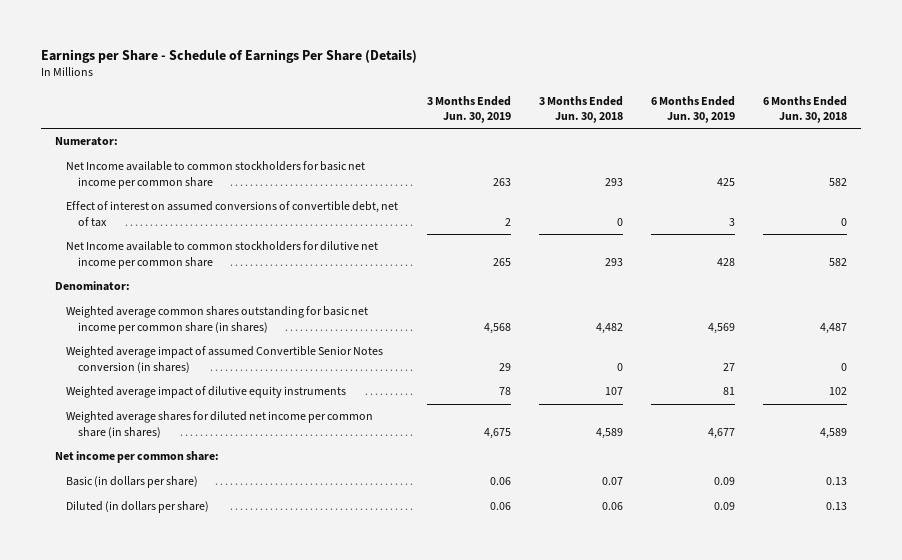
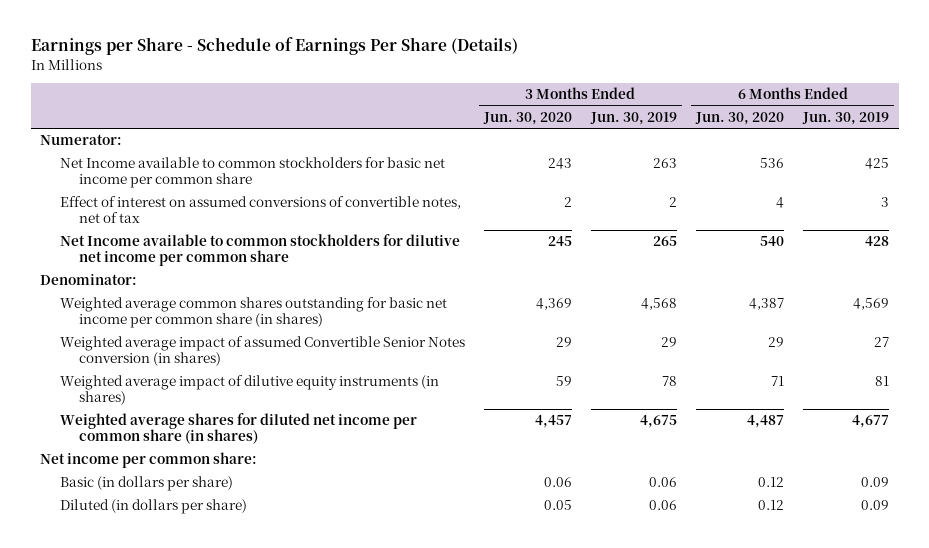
- | 3 Months Ended Jun. 30, 2019 | 3 Months Ended Jun. 30, 2018 | 6 Months Ended Jun. 30, 2019 | 6 Months Ended Jun. 30, 2018
+ | 3 Months Ended Jun. 30, 2020 | 3 Months Ended Jun. 30, 2019 | 6 Months Ended Jun. 30, 2020 | 6 Months Ended Jun. 30, 2019
- Effect of interest on assumed conversions of convertible debt, net of tax | 2 | 0 | 3 | 0
+ Effect of interest on assumed conversions of convertible notes, net of tax | 2 | 2 | 4 | 3
- Weighted average impact of dilutive equity instruments | 78 | 107 | 81 | 102
+ Weighted average impact of dilutive equity instruments (in shares) | 59 | 78 | 71 | 81

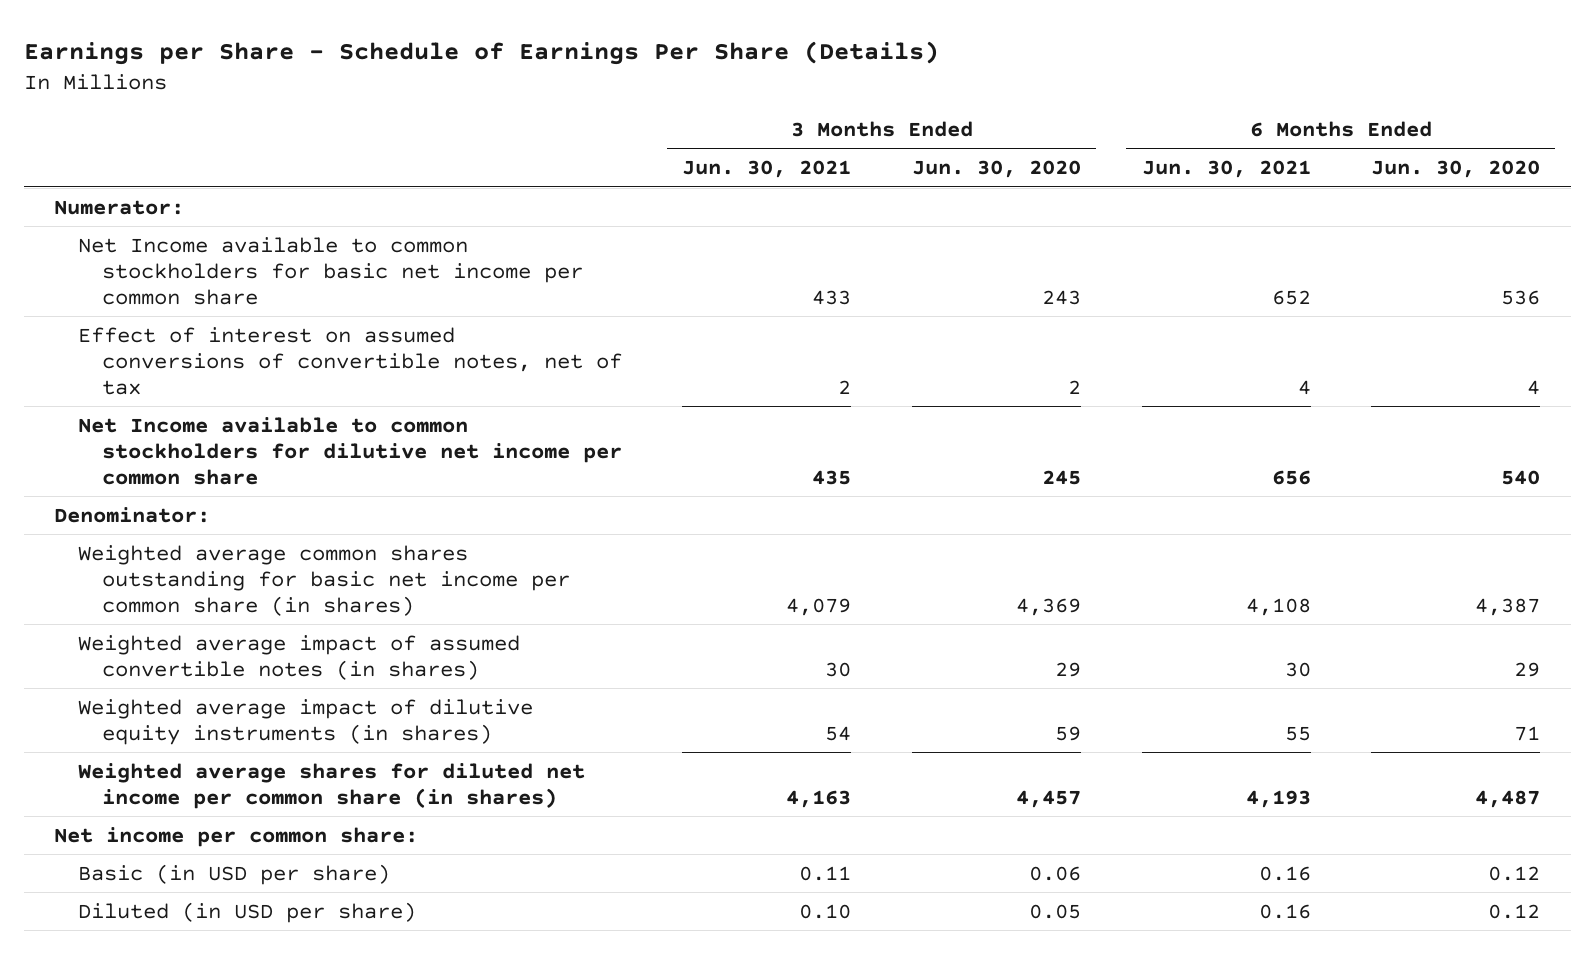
- | 3 Months Ended Jun. 30, 2020 | 3 Months Ended Jun. 30, 2019 | 6 Months Ended Jun. 30, 2020 | 6 Months Ended Jun. 30, 2019
+ | 3 Months Ended Jun. 30, 2021 | 3 Months Ended Jun. 30, 2020 | 6 Months Ended Jun. 30, 2021 | 6 Months Ended Jun. 30, 2020
- Weighted average impact of assumed Convertible Senior Notes conversion (in shares) | 29 | 29 | 29 | 27
+ Weighted average impact of assumed convertible notes (in shares) | 30 | 29 | 30 | 29
- Basic (in dollars per share) | 0.06 | 0.06 | 0.12 | 0.09
- Diluted (in dollars per share) | 0.05 | 0.06 | 0.12 | 0.09
+ Basic (in USD per share) | 0.11 | 0.06 | 0.16 | 0.12
+ Diluted (in USD per share) | 0.10 | 0.05 | 0.16 | 0.12

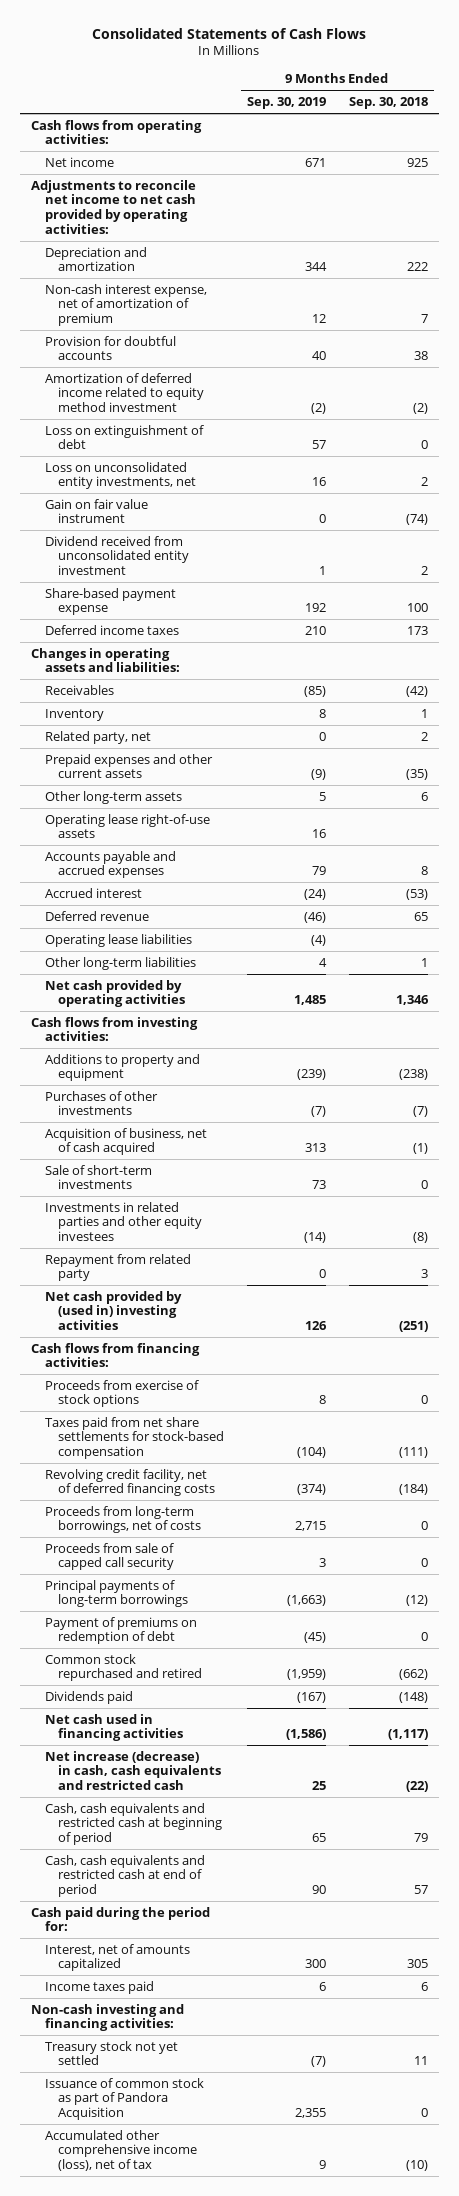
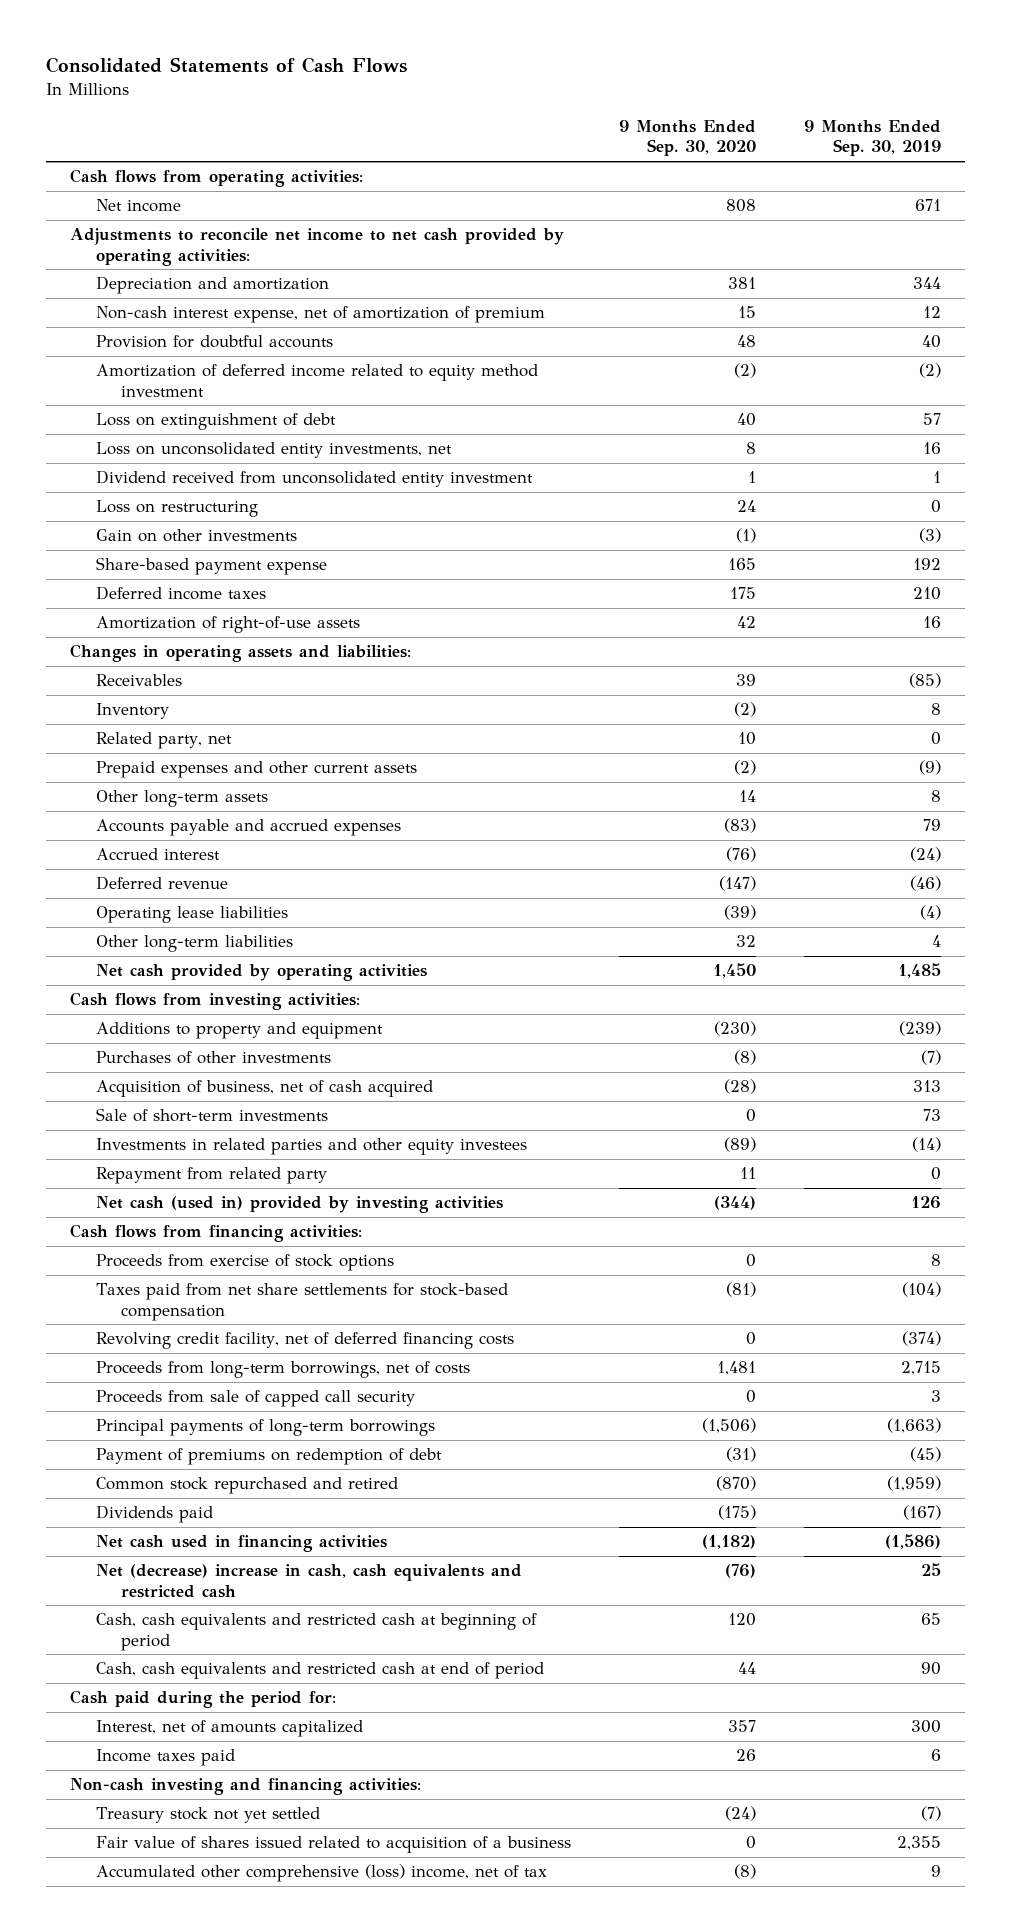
- | 9 Months Ended Sep. 30, 2019 | 9 Months Ended Sep. 30, 2018
+ | 9 Months Ended Sep. 30, 2020 | 9 Months Ended Sep. 30, 2019
- Gain on fair value instrument | 0 | (74)
+ Loss on restructuring | 24 | 0
+ Gain on other investments | (1) | (3)
+ Amortization of right-of-use assets | 42 | 16
- Other long-term assets | 5 | 6
- Operating lease right-of-use assets | 16 |
+ Other long-term assets | 14 | 8
- Net cash provided by (used in) investing activities | 126 | (251)
+ Net cash (used in) provided by investing activities | (344) | 126
- Net increase (decrease) in cash, cash equivalents and restricted cash | 25 | (22)
+ Net (decrease) increase in cash, cash equivalents and restricted cash | (76) | 25
- Issuance of common stock as part of Pandora Acquisition | 2,355 | 0
- Accumulated other comprehensive income (loss), net of tax | 9 | (10)
+ Fair value of shares issued related to acquisition of a business | 0 | 2,355
+ Accumulated other comprehensive (loss) income, net of tax | (8) | 9

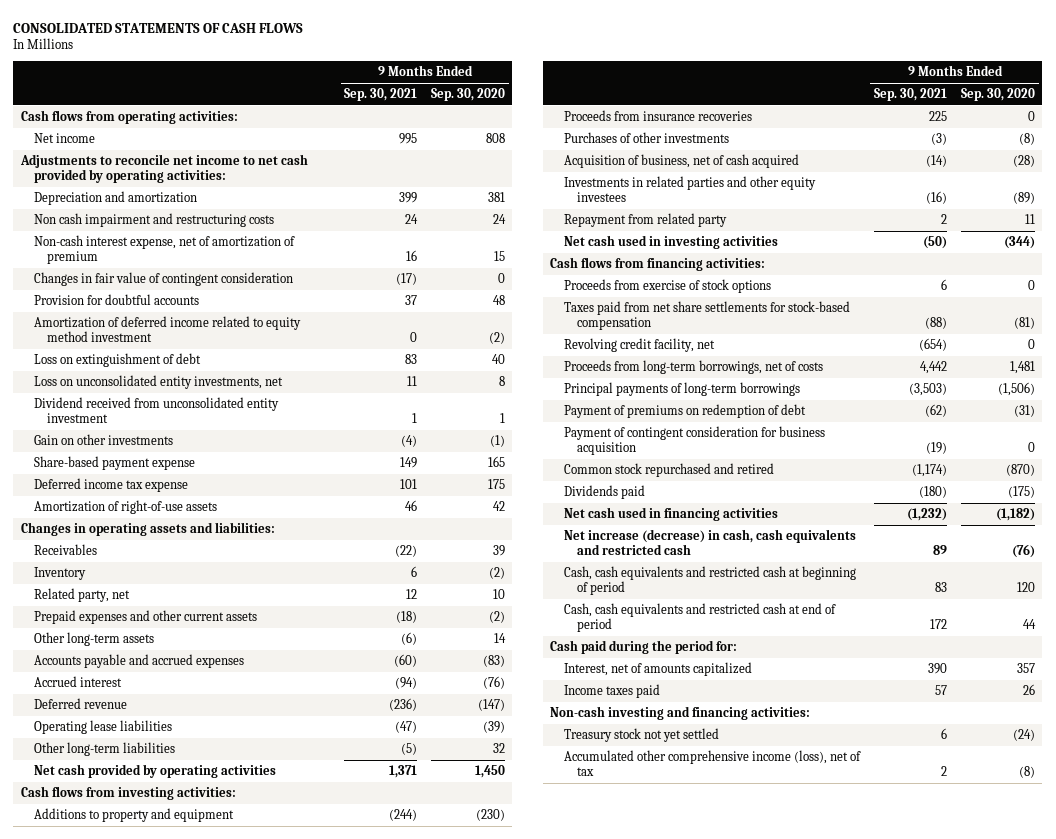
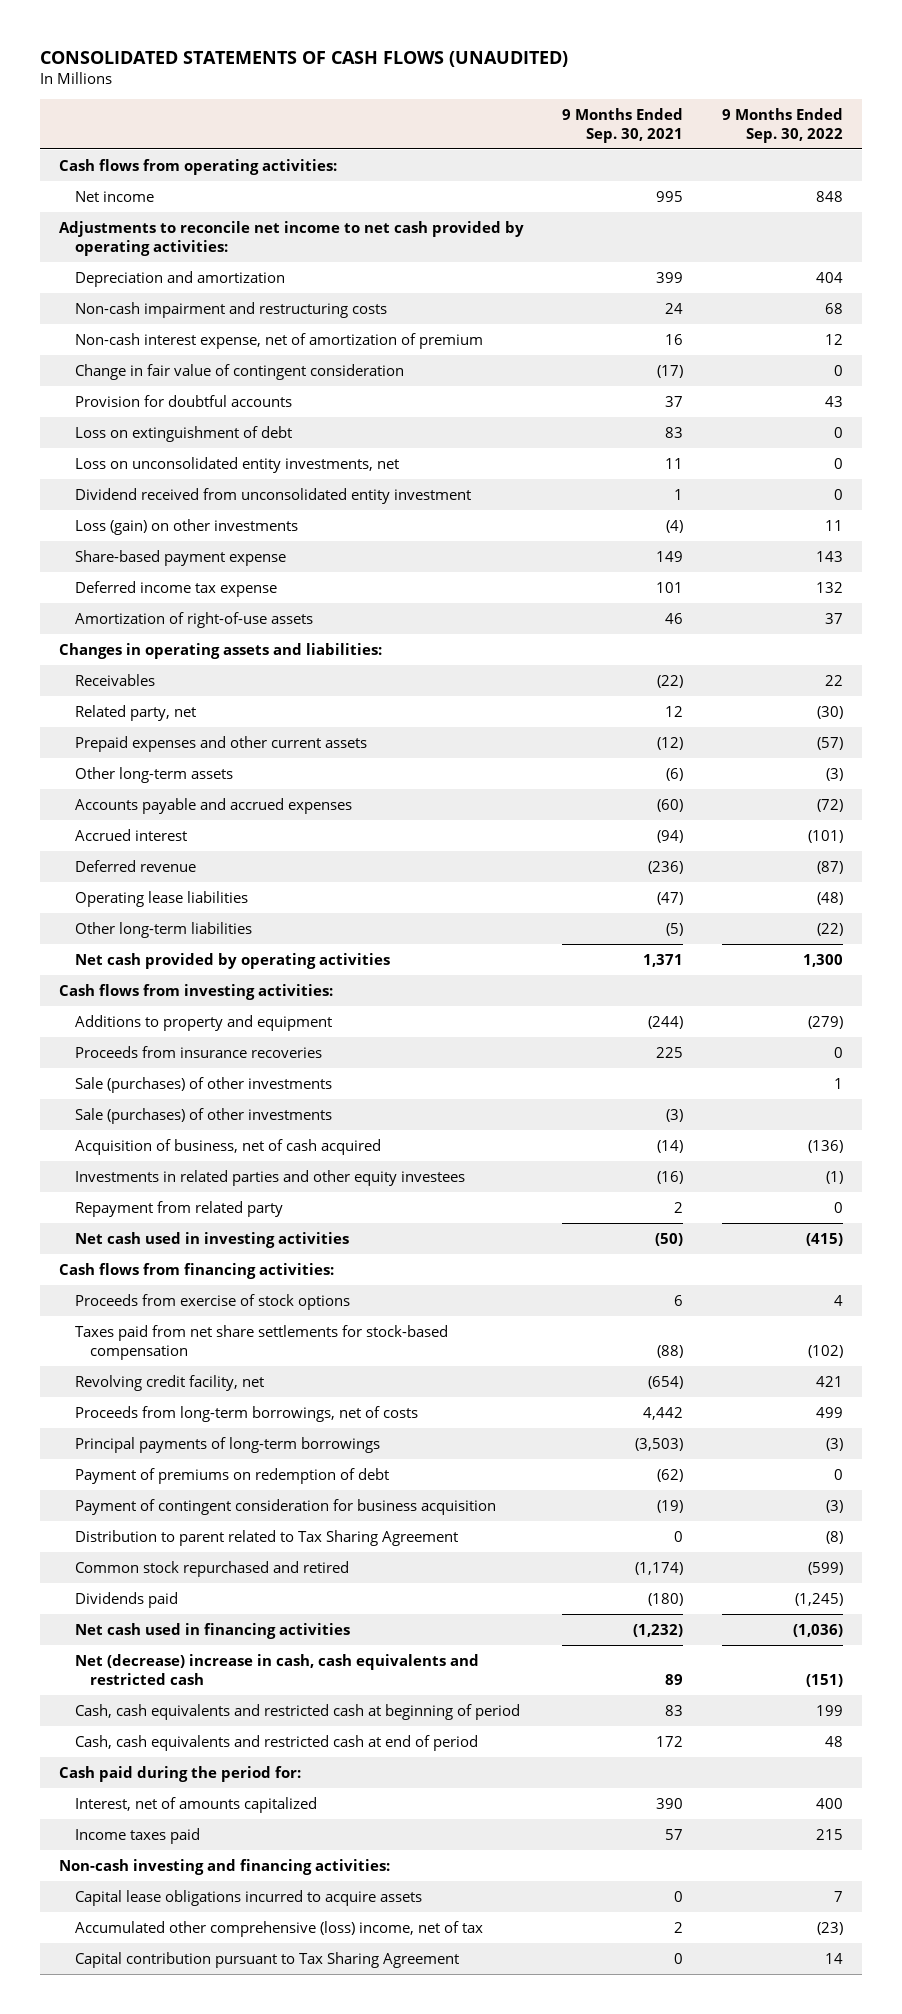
- CONSOLIDATED STATEMENTS OF CASH FLOWS
+ CONSOLIDATED STATEMENTS OF CASH FLOWS (UNAUDITED)
- | 9 Months Ended Sep. 30, 2021 | 9 Months Ended Sep. 30, 2020
+ | 9 Months Ended Sep. 30, 2021 | 9 Months Ended Sep. 30, 2022
- Non cash impairment and restructuring costs | 24 | 24
+ Non-cash impairment and restructuring costs | 24 | 68
- Changes in fair value of contingent consideration | (17) | 0
+ Change in fair value of contingent consideration | (17) | 0
- Amortization of deferred income related to equity method investment | 0 | (2)
- Gain on other investments | (4) | (1)
+ Loss (gain) on other investments | (4) | 11
- Inventory | 6 | (2)
- Prepaid expenses and other current assets | (18) | (2)
+ Prepaid expenses and other current assets | (12) | (57)
- Purchases of other investments | (3) | (8)
+ Sale (purchases) of other investments | | 1
+ Sale (purchases) of other investments | (3) |
+ Distribution to parent related to Tax Sharing Agreement | 0 | (8)
- Net increase (decrease) in cash, cash equivalents and restricted cash | 89 | (76)
+ Net (decrease) increase in cash, cash equivalents and restricted cash | 89 | (151)
- Treasury stock not yet settled | 6 | (24)
- Accumulated other comprehensive income (loss), net of tax | 2 | (8)
+ Capital lease obligations incurred to acquire assets | 0 | 7
+ Accumulated other comprehensive (loss) income, net of tax | 2 | (23)
+ Capital contribution pursuant to Tax Sharing Agreement | 0 | 14

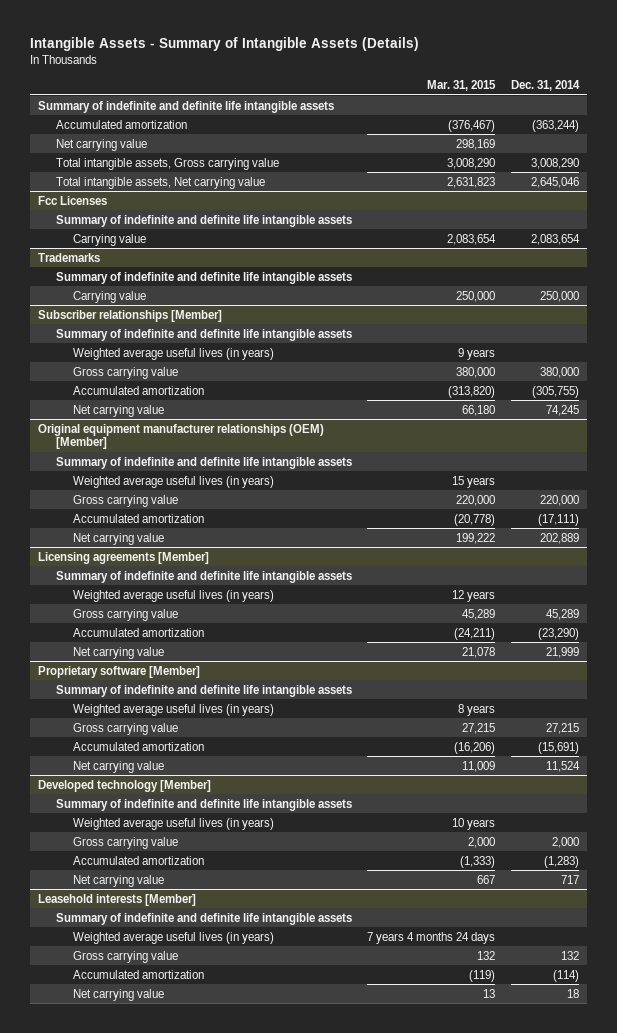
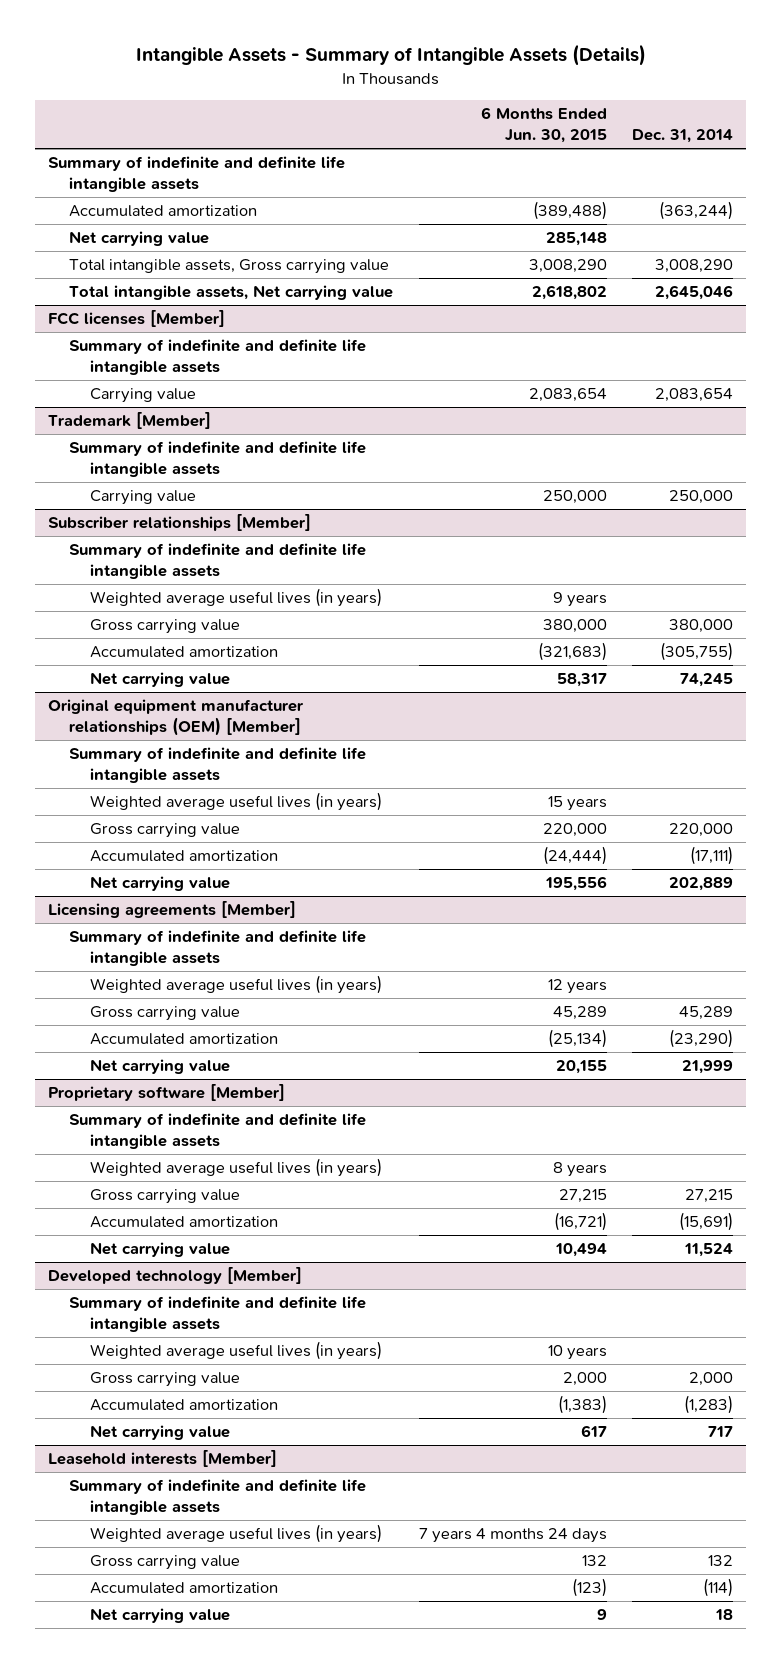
- | Mar. 31, 2015 | Dec. 31, 2014
+ | 6 Months Ended Jun. 30, 2015 | Dec. 31, 2014
- Fcc Licenses
+ FCC licenses [Member]
- Trademarks
+ Trademark [Member]

